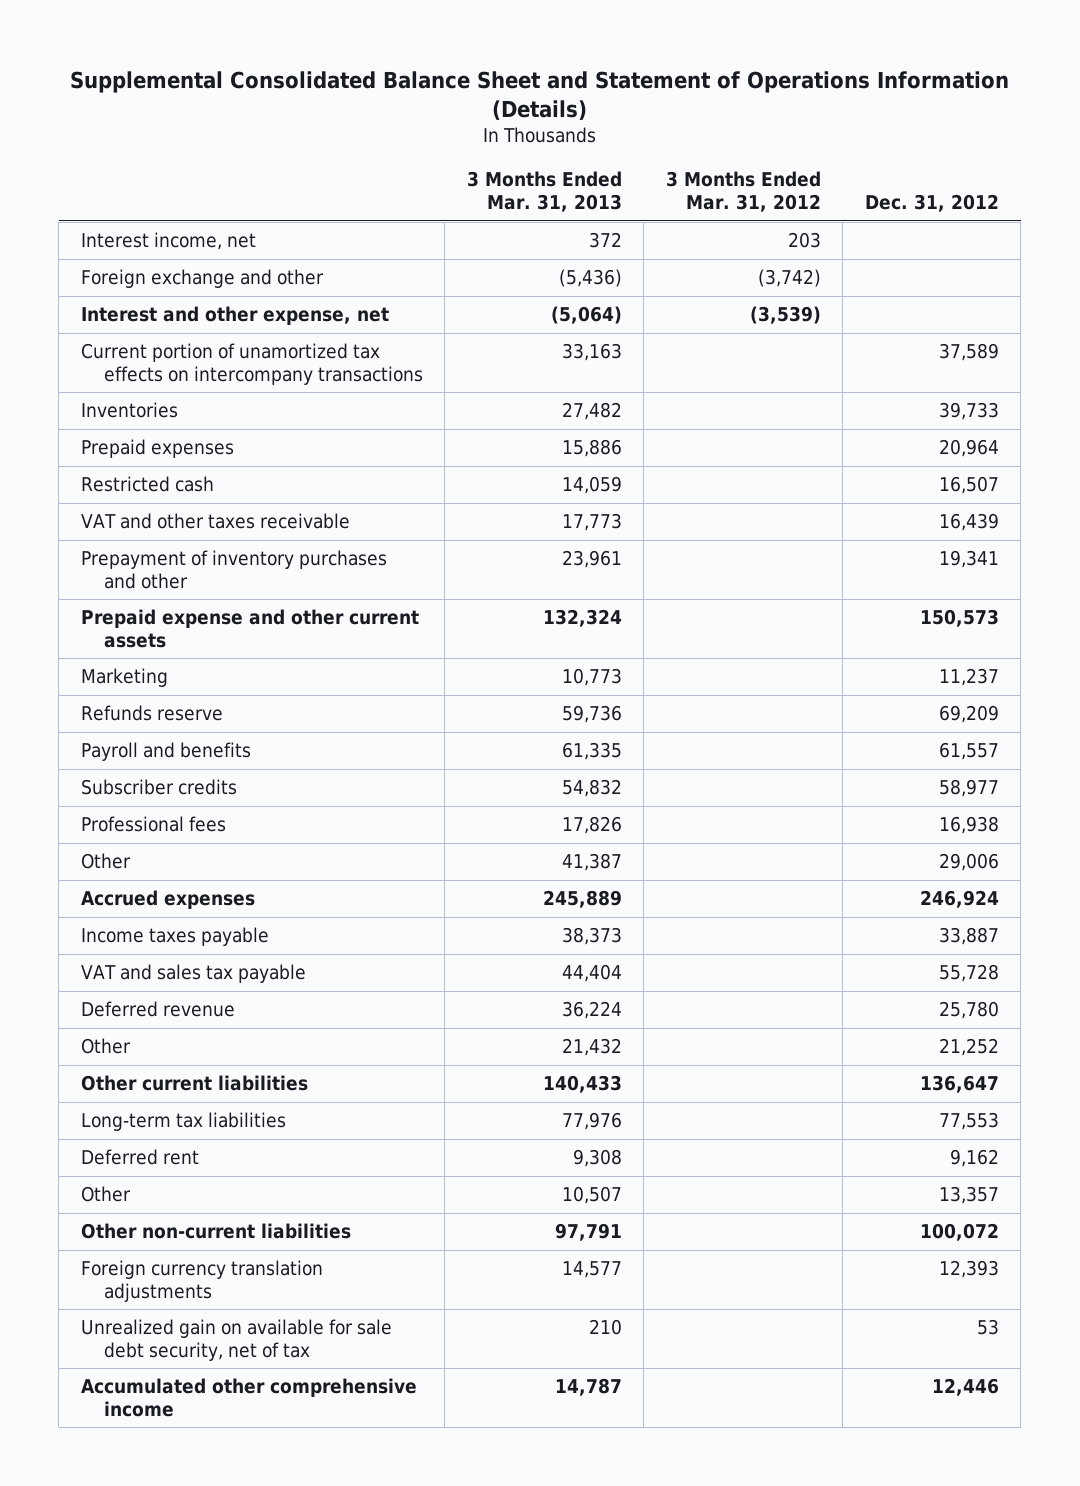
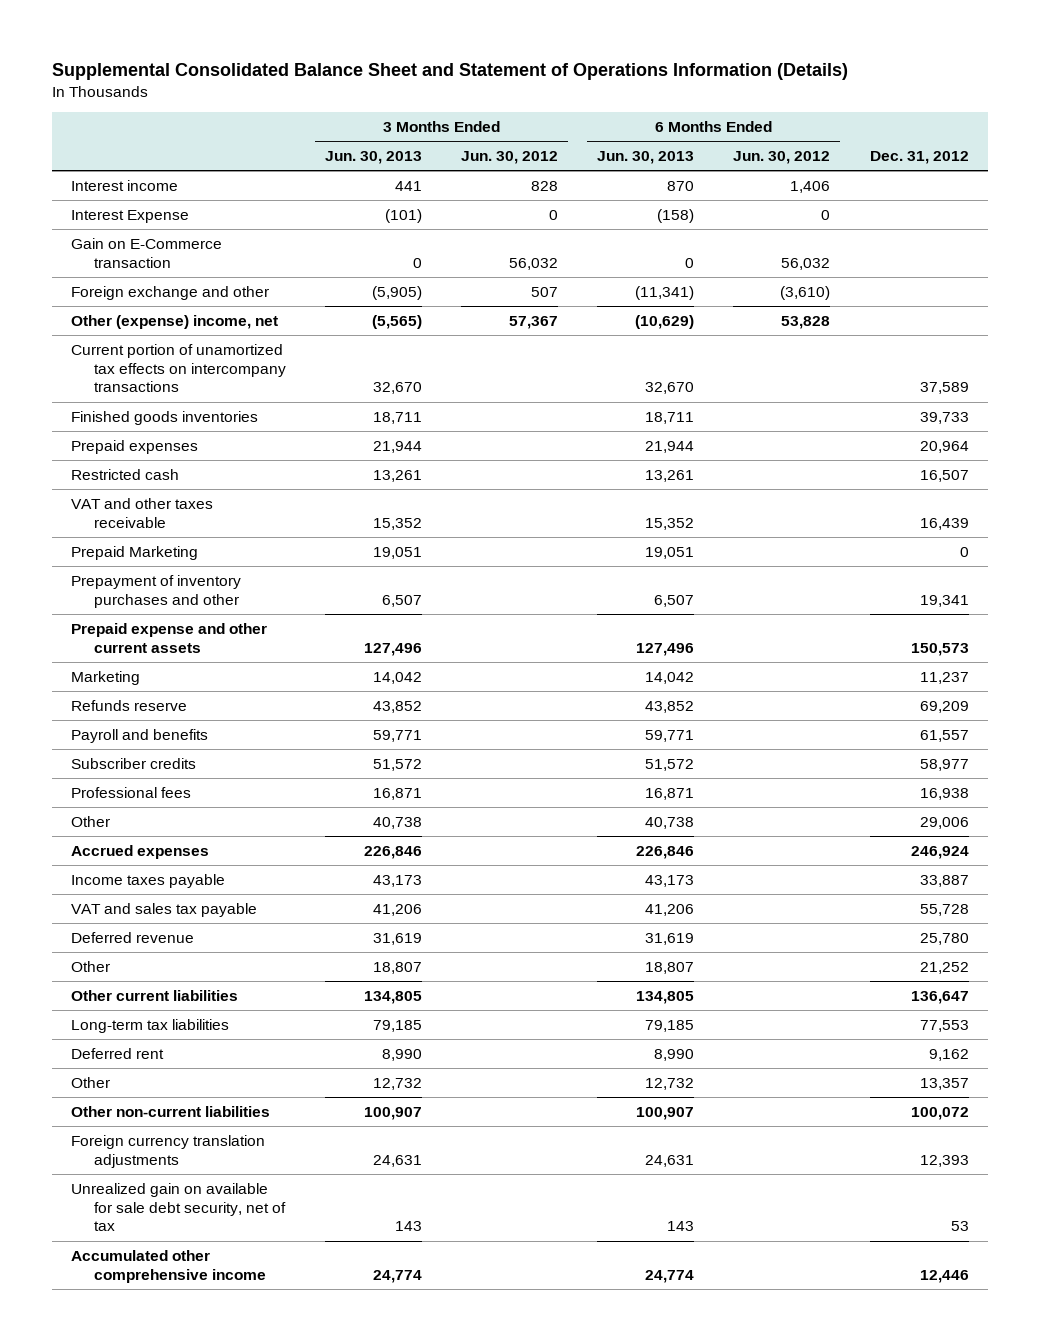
- | 3 Months Ended Mar. 31, 2013 | 3 Months Ended Mar. 31, 2012 | Dec. 31, 2012
+ | 3 Months Ended Jun. 30, 2013 | 3 Months Ended Jun. 30, 2012 | 6 Months Ended Jun. 30, 2013 | 6 Months Ended Jun. 30, 2012 | Dec. 31, 2012
- Interest income, net | 372 | 203 |
+ Interest income | 441 | 828 | 870 | 1,406 |
+ Interest Expense | (101) | 0 | (158) | 0 |
+ Gain on E-Commerce transaction | 0 | 56,032 | 0 | 56,032 |
- Interest and other expense, net | (5,064) | (3,539) |
+ Other (expense) income, net | (5,565) | 57,367 | (10,629) | 53,828 |
- Inventories | 27,482 | | 39,733
+ Finished goods inventories | 18,711 | | 18,711 | | 39,733
+ Prepaid Marketing | 19,051 | | 19,051 | | 0

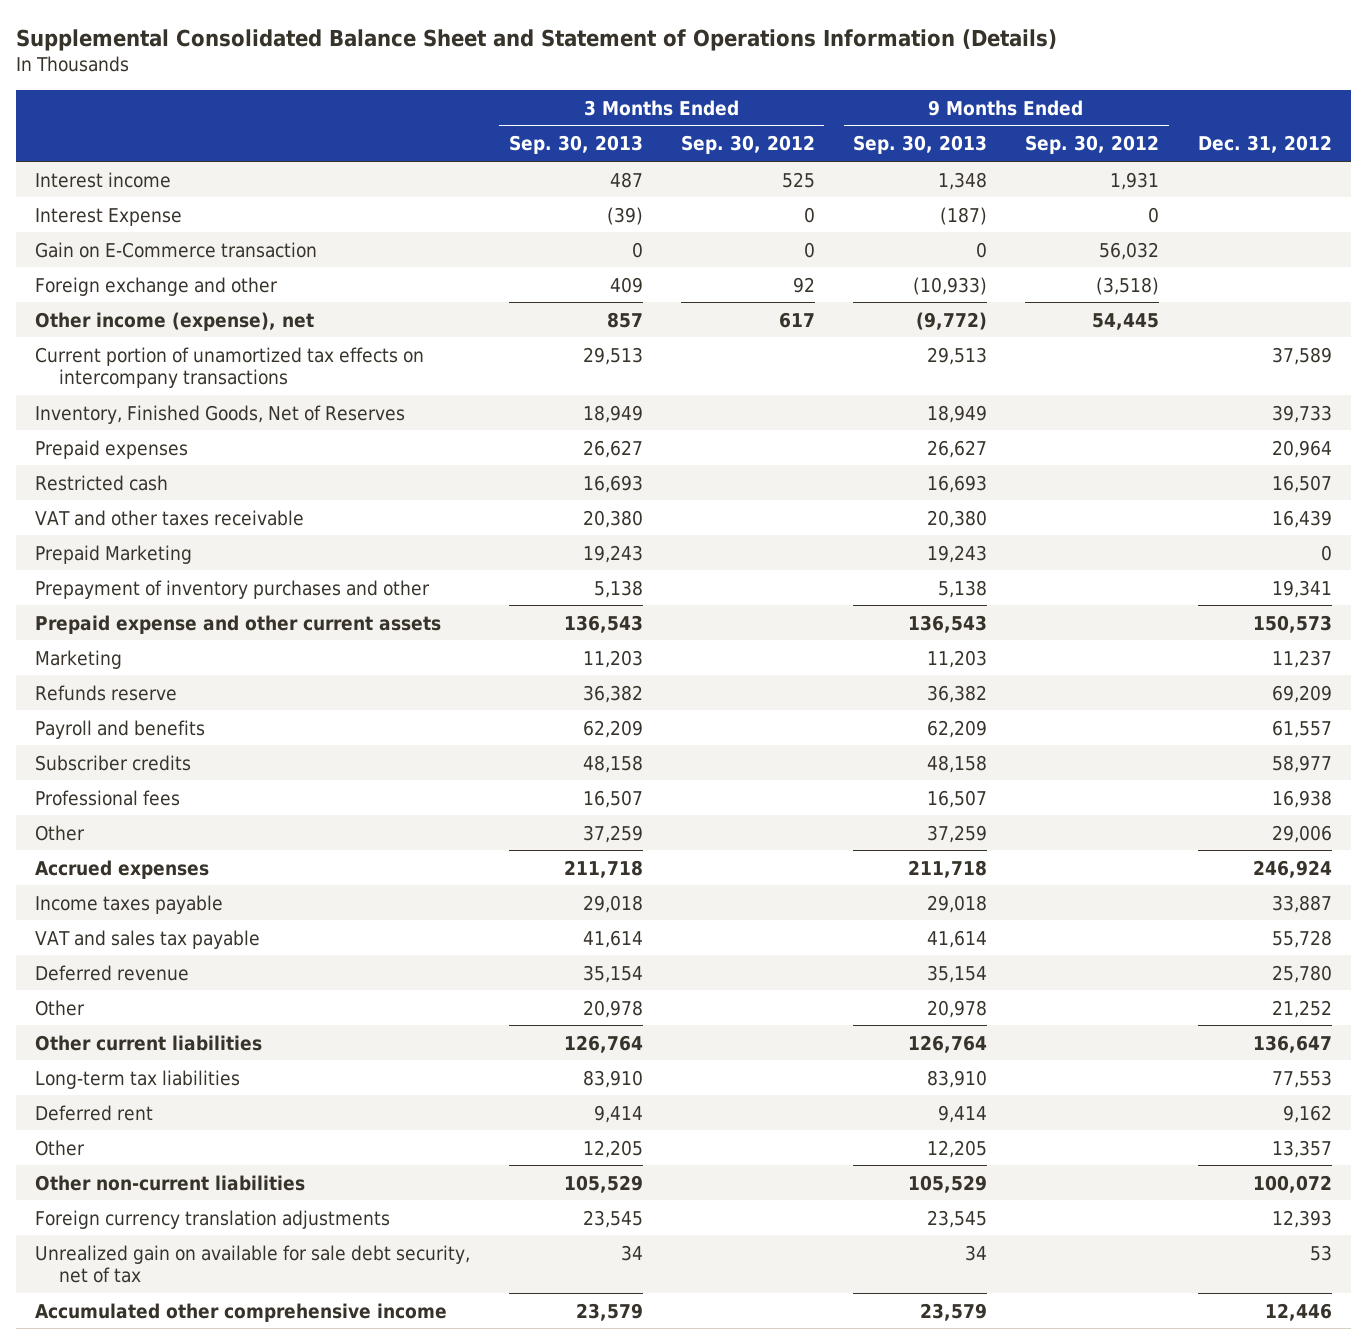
- | 3 Months Ended Jun. 30, 2013 | 3 Months Ended Jun. 30, 2012 | 6 Months Ended Jun. 30, 2013 | 6 Months Ended Jun. 30, 2012 | Dec. 31, 2012
+ | 3 Months Ended Sep. 30, 2013 | 3 Months Ended Sep. 30, 2012 | 9 Months Ended Sep. 30, 2013 | 9 Months Ended Sep. 30, 2012 | Dec. 31, 2012
- Other (expense) income, net | (5,565) | 57,367 | (10,629) | 53,828 |
+ Other income (expense), net | 857 | 617 | (9,772) | 54,445 |
- Finished goods inventories | 18,711 | | 18,711 | | 39,733
+ Inventory, Finished Goods, Net of Reserves | 18,949 | | 18,949 | | 39,733

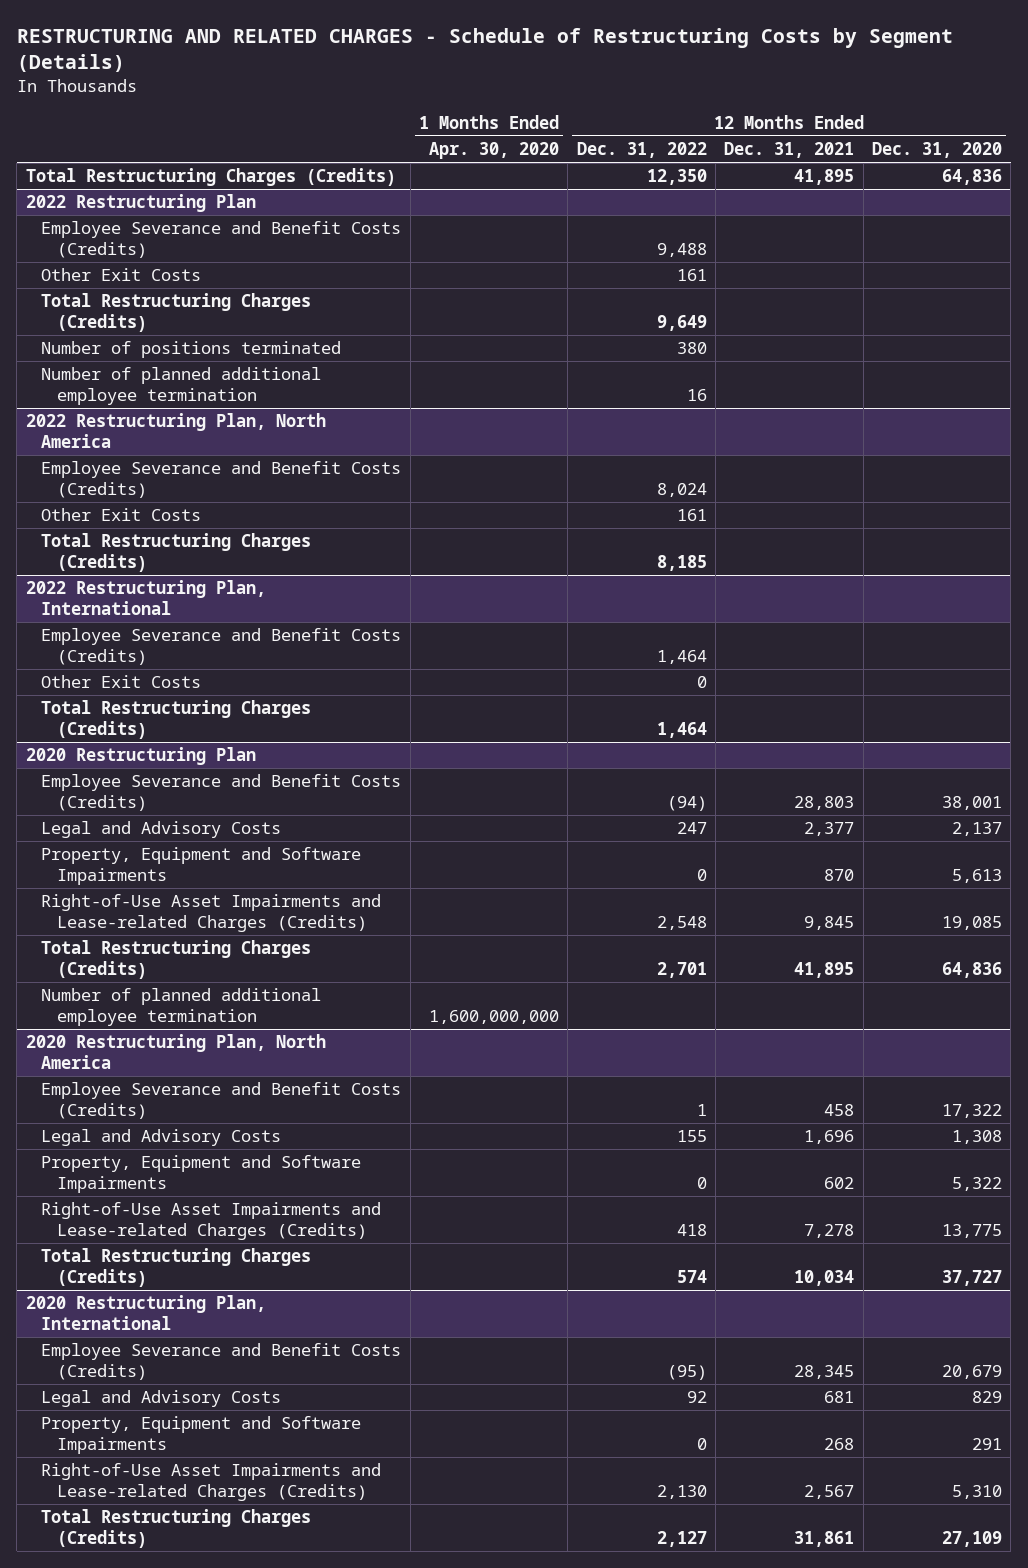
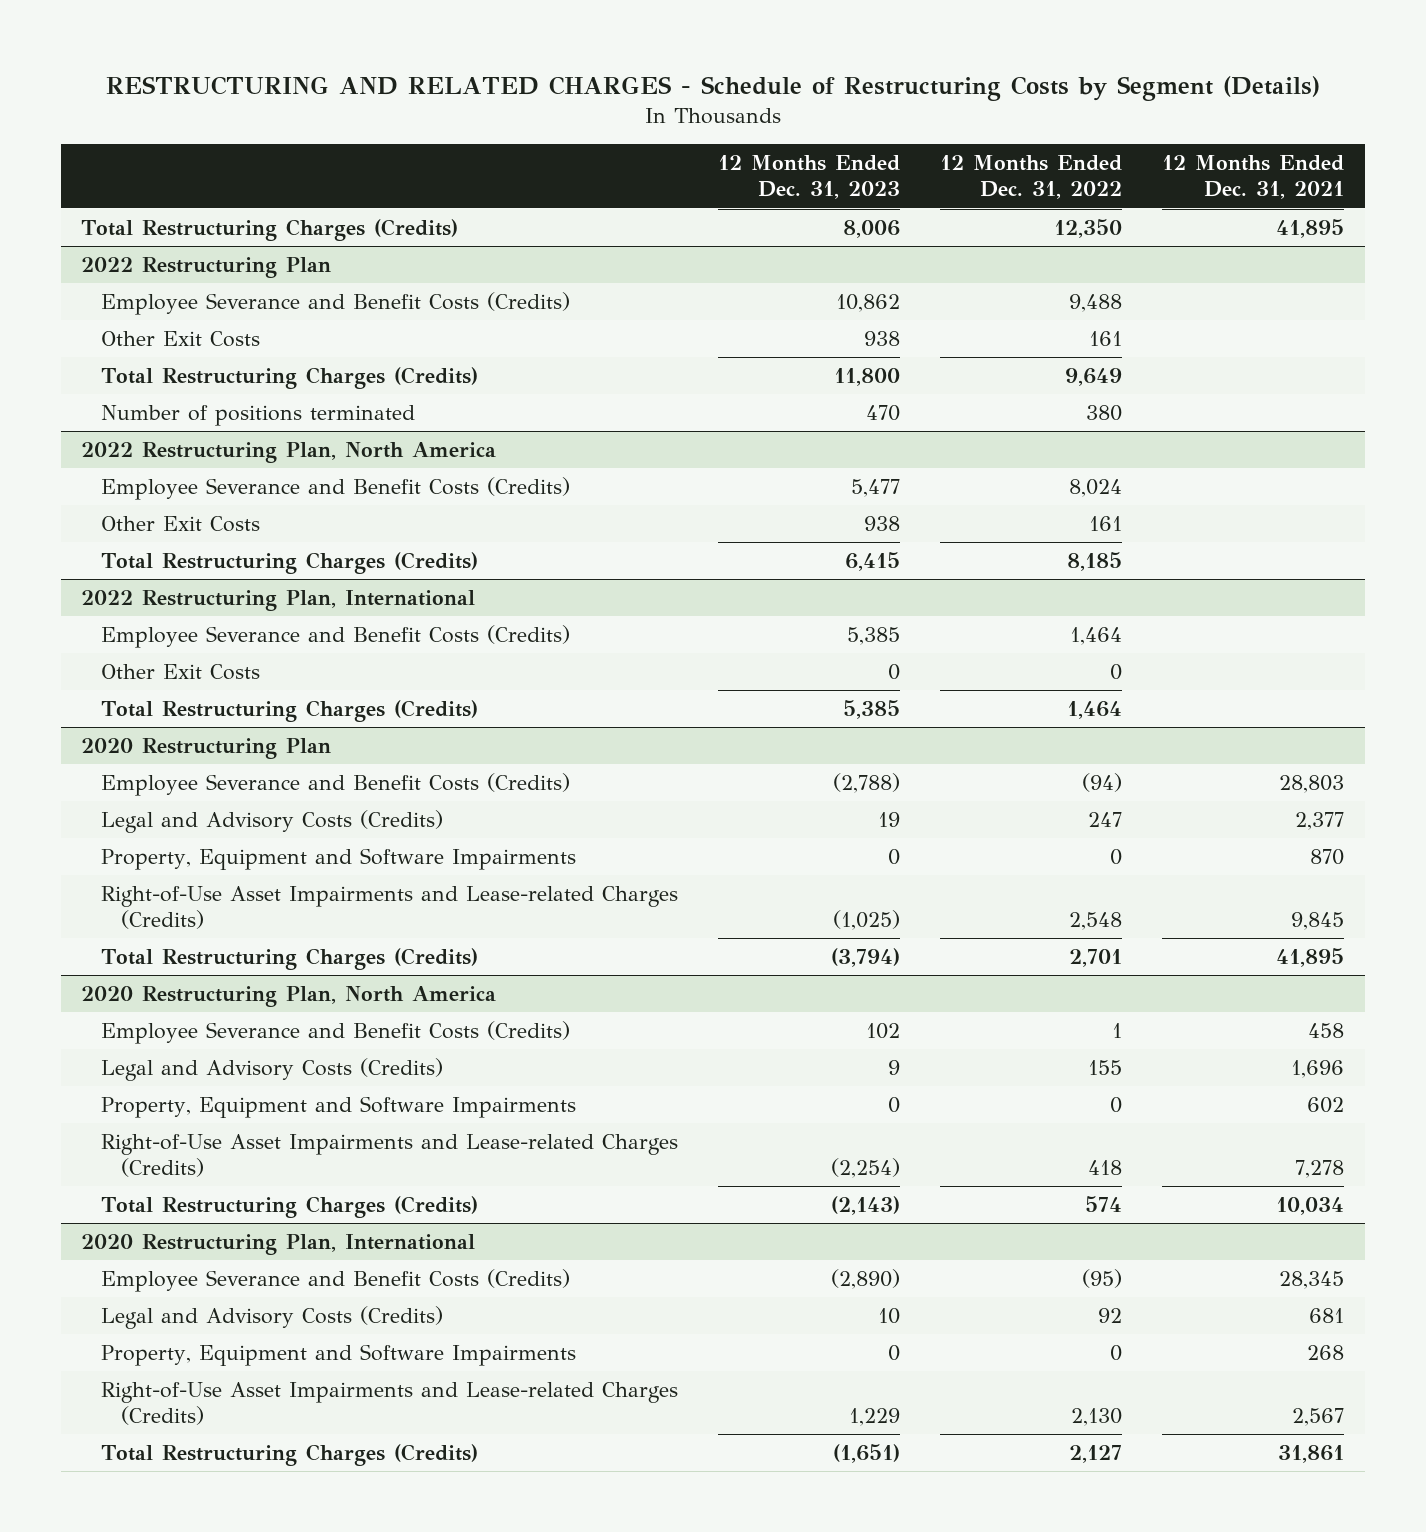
- | 1 Months Ended Apr. 30, 2020 | 12 Months Ended Dec. 31, 2022 | 12 Months Ended Dec. 31, 2021 | 12 Months Ended Dec. 31, 2020
+ | 12 Months Ended Dec. 31, 2023 | 12 Months Ended Dec. 31, 2022 | 12 Months Ended Dec. 31, 2021
@ 2022 Restructuring Plan
- Number of planned additional employee termination | | 16 | |
@ 2020 Restructuring Plan
- Legal and Advisory Costs | | 247 | 2,377 | 2,137
+ Legal and Advisory Costs (Credits) | 19 | 247 | 2,377
- Number of planned additional employee termination | 1,600,000,000 | | |
@ 2020 Restructuring Plan, North America
- Legal and Advisory Costs | | 155 | 1,696 | 1,308
+ Legal and Advisory Costs (Credits) | 9 | 155 | 1,696
@ 2020 Restructuring Plan, International
- Legal and Advisory Costs | | 92 | 681 | 829
+ Legal and Advisory Costs (Credits) | 10 | 92 | 681

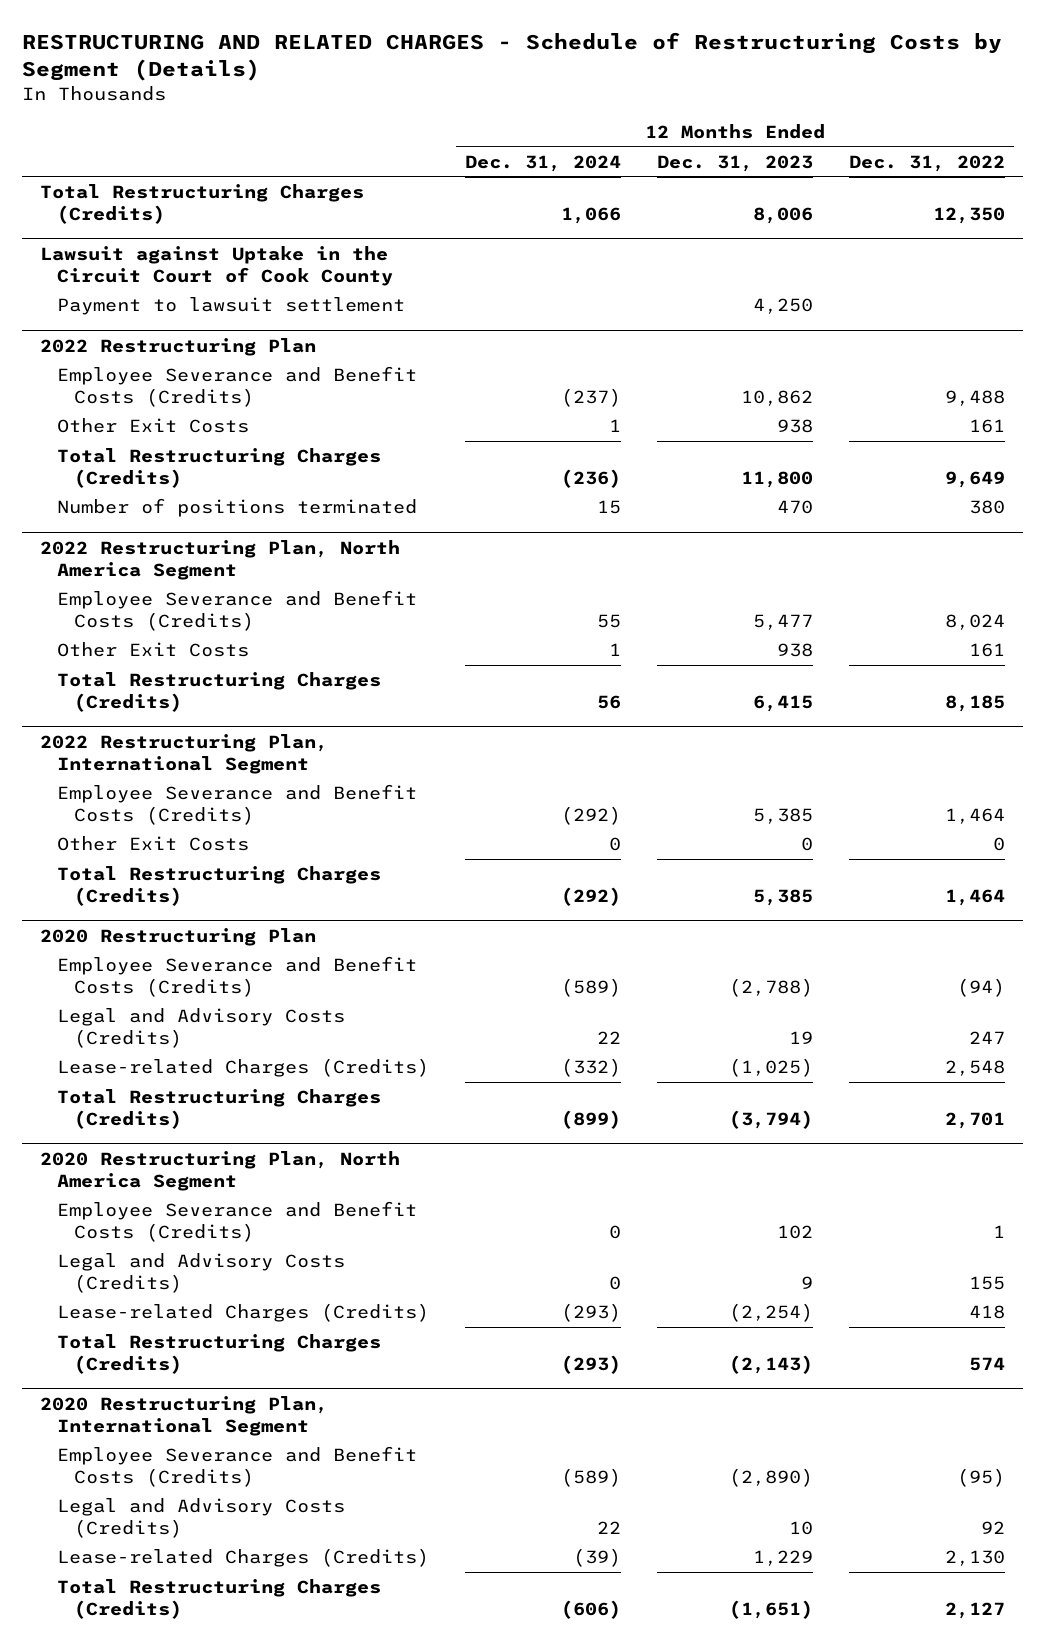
- | 12 Months Ended Dec. 31, 2023 | 12 Months Ended Dec. 31, 2022 | 12 Months Ended Dec. 31, 2021
+ | 12 Months Ended Dec. 31, 2024 | 12 Months Ended Dec. 31, 2023 | 12 Months Ended Dec. 31, 2022
+ Lawsuit against Uptake in the Circuit Court of Cook County
+ Payment to lawsuit settlement | | 4,250 |
- 2022 Restructuring Plan, North America
+ 2022 Restructuring Plan, North America Segment
- 2022 Restructuring Plan, International
+ 2022 Restructuring Plan, International Segment
@ 2020 Restructuring Plan
- Property, Equipment and Software Impairments | 0 | 0 | 870
- Right-of-Use Asset Impairments and Lease-related Charges (Credits) | (1,025) | 2,548 | 9,845
+ Lease-related Charges (Credits) | (332) | (1,025) | 2,548
- 2020 Restructuring Plan, North America
+ 2020 Restructuring Plan, North America Segment
- Property, Equipment and Software Impairments | 0 | 0 | 602
- Right-of-Use Asset Impairments and Lease-related Charges (Credits) | (2,254) | 418 | 7,278
+ Lease-related Charges (Credits) | (293) | (2,254) | 418
- 2020 Restructuring Plan, International
+ 2020 Restructuring Plan, International Segment
- Property, Equipment and Software Impairments | 0 | 0 | 268
- Right-of-Use Asset Impairments and Lease-related Charges (Credits) | 1,229 | 2,130 | 2,567
+ Lease-related Charges (Credits) | (39) | 1,229 | 2,130

